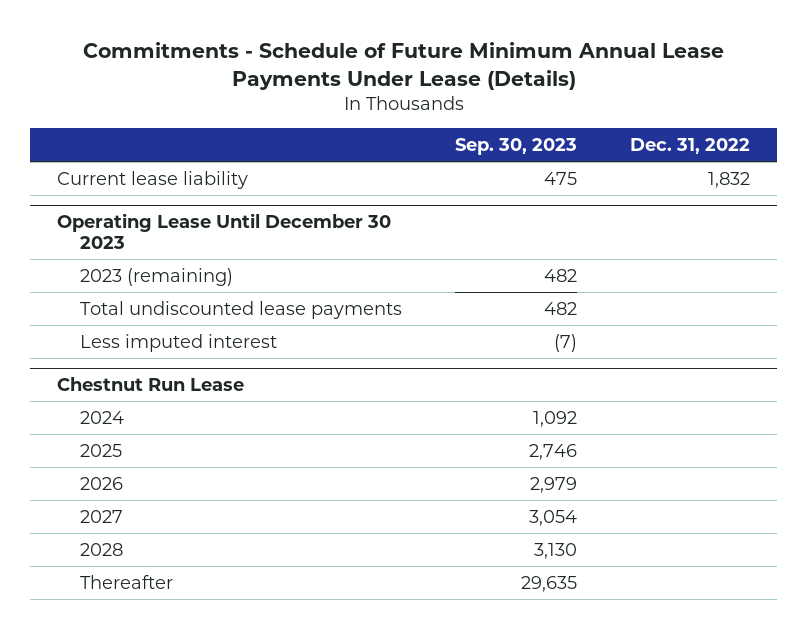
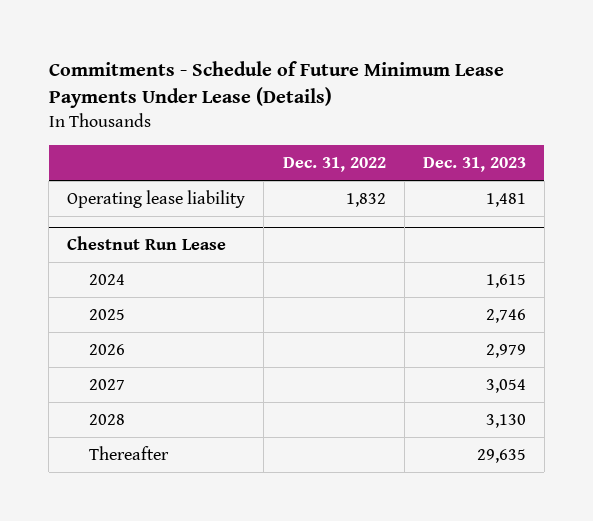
- Commitments - Schedule of Future Minimum Annual Lease Payments Under Lease (Details)
+ Commitments - Schedule of Future Minimum Lease Payments Under Lease (Details)
- | Sep. 30, 2023 | Dec. 31, 2022
+ | Dec. 31, 2022 | Dec. 31, 2023
- Current lease liability | 475 | 1,832
- Operating Lease Until December 30 2023
- 2023 (remaining) | 482 |
- Total undiscounted lease payments | 482 |
- Less imputed interest | (7) |
+ Operating lease liability | 1,832 | 1,481

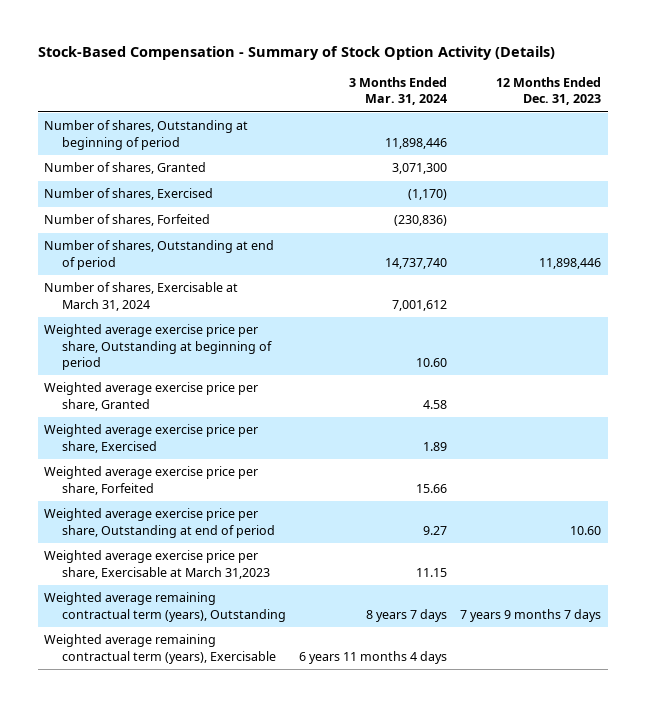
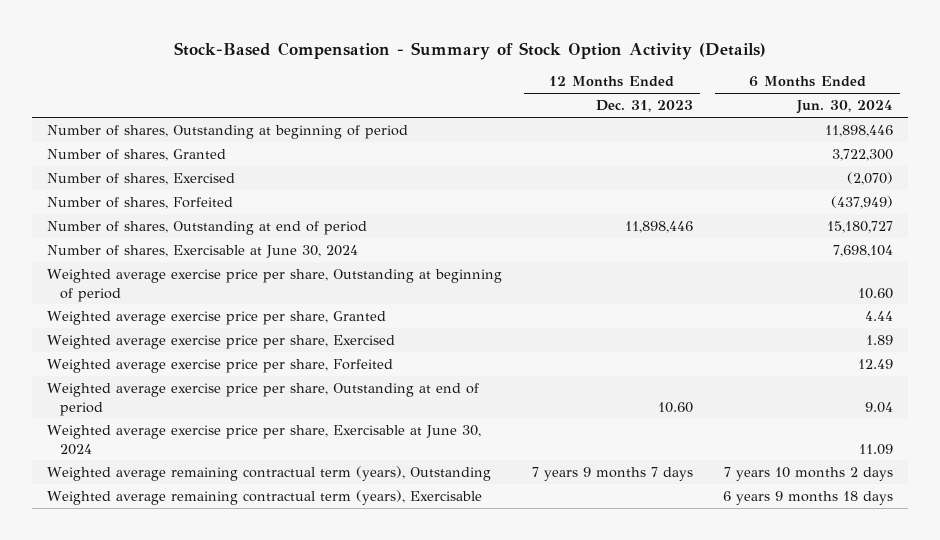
- | 3 Months Ended Mar. 31, 2024 | 12 Months Ended Dec. 31, 2023
+ | 12 Months Ended Dec. 31, 2023 | 6 Months Ended Jun. 30, 2024
- Number of shares, Exercisable at March 31, 2024 | 7,001,612 |
+ Number of shares, Exercisable at June 30, 2024 | | 7,698,104
- Weighted average exercise price per share, Exercisable at March 31,2023 | 11.15 |
+ Weighted average exercise price per share, Exercisable at June 30, 2024 | | 11.09

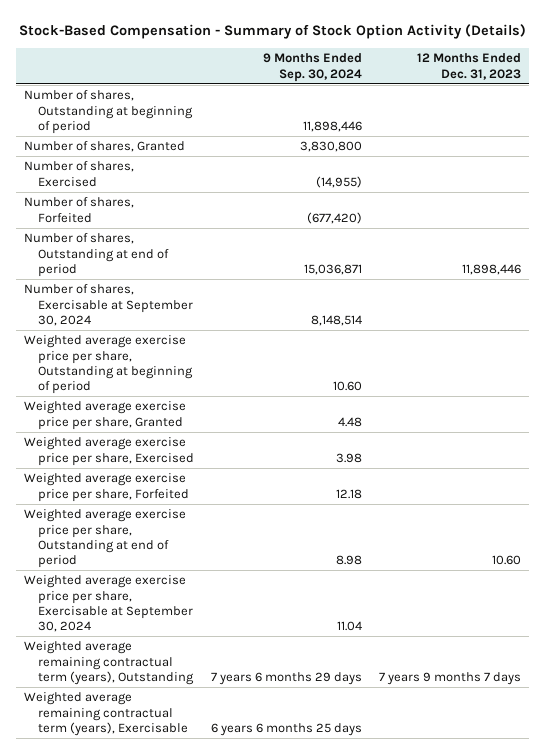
- | 12 Months Ended Dec. 31, 2023 | 6 Months Ended Jun. 30, 2024
+ | 9 Months Ended Sep. 30, 2024 | 12 Months Ended Dec. 31, 2023
- Number of shares, Exercisable at June 30, 2024 | | 7,698,104
+ Number of shares, Exercisable at September 30, 2024 | 8,148,514 |
- Weighted average exercise price per share, Exercisable at June 30, 2024 | | 11.09
+ Weighted average exercise price per share, Exercisable at September 30, 2024 | 11.04 |

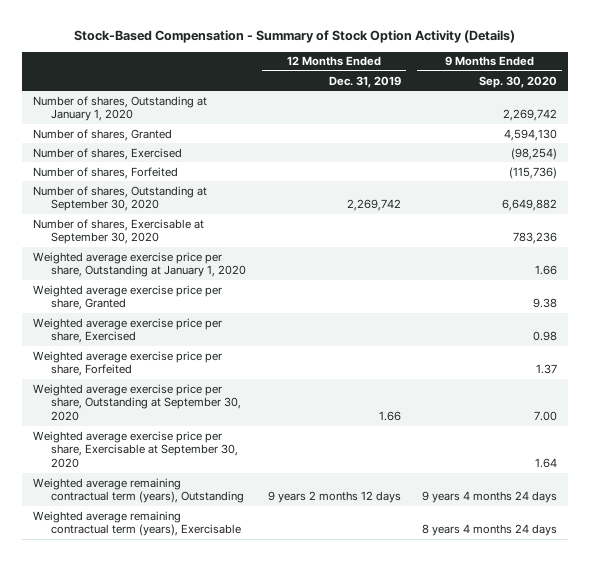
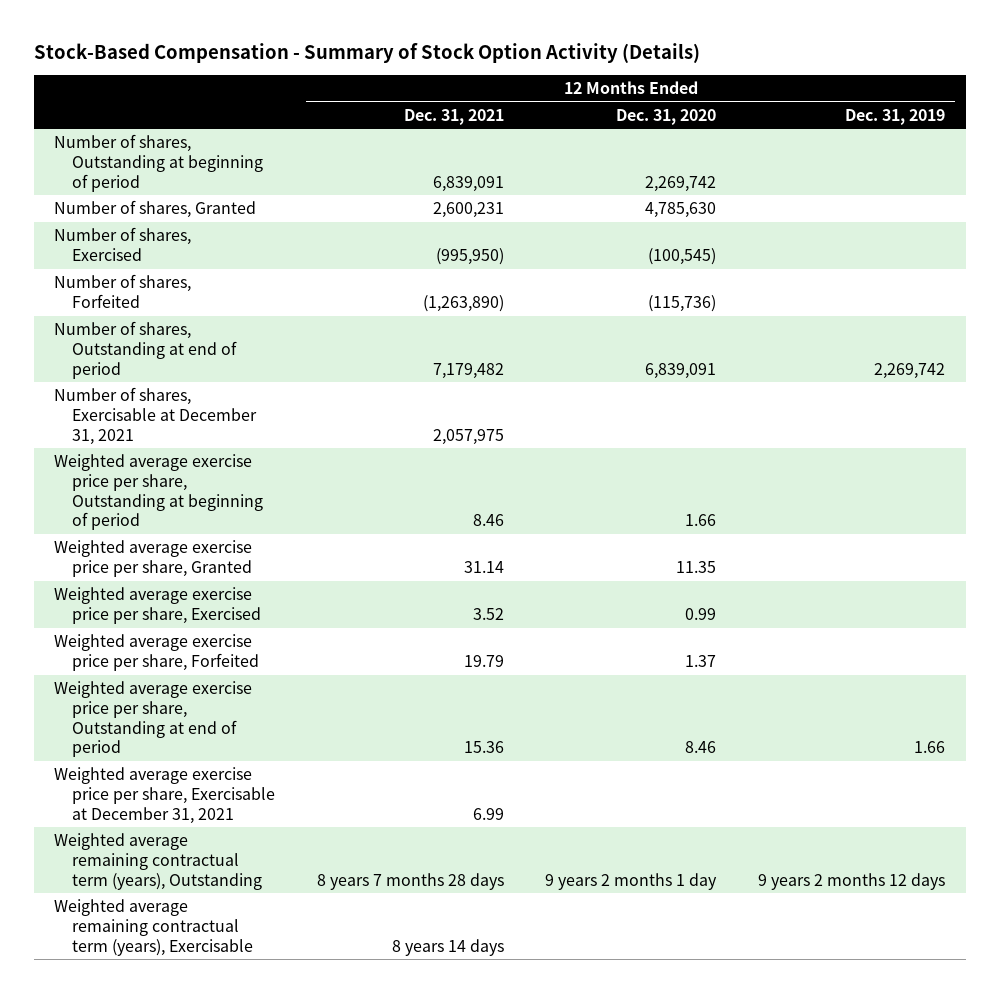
- | 12 Months Ended Dec. 31, 2019 | 9 Months Ended Sep. 30, 2020
+ | 12 Months Ended Dec. 31, 2021 | 12 Months Ended Dec. 31, 2020 | 12 Months Ended Dec. 31, 2019
- Number of shares, Outstanding at January 1, 2020 | | 2,269,742
+ Number of shares, Outstanding at beginning of period | 6,839,091 | 2,269,742 |
- Number of shares, Outstanding at September 30, 2020 | 2,269,742 | 6,649,882
- Number of shares, Exercisable at September 30, 2020 | | 783,236
- Weighted average exercise price per share, Outstanding at January 1, 2020 | | 1.66
+ Number of shares, Outstanding at end of period | 7,179,482 | 6,839,091 | 2,269,742
+ Number of shares, Exercisable at December 31, 2021 | 2,057,975 | |
+ Weighted average exercise price per share, Outstanding at beginning of period | 8.46 | 1.66 |
- Weighted average exercise price per share, Outstanding at September 30, 2020 | 1.66 | 7.00
- Weighted average exercise price per share, Exercisable at September 30, 2020 | | 1.64
+ Weighted average exercise price per share, Outstanding at end of period | 15.36 | 8.46 | 1.66
+ Weighted average exercise price per share, Exercisable at December 31, 2021 | 6.99 | |

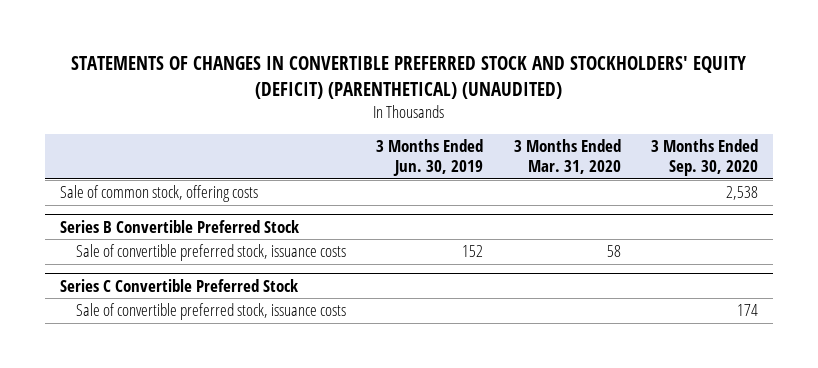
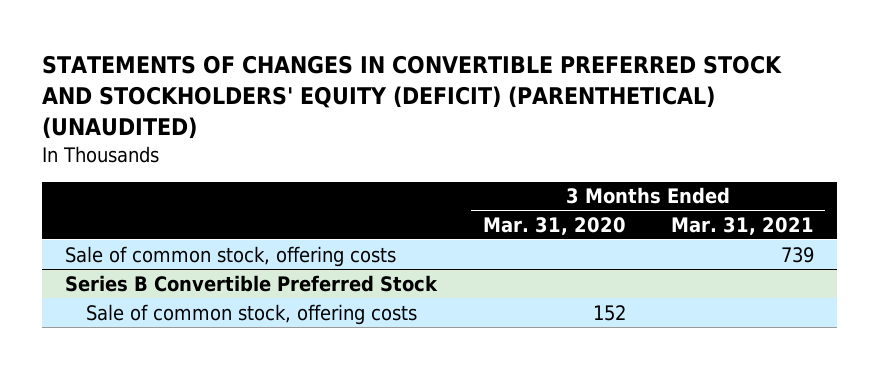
- | 3 Months Ended Jun. 30, 2019 | 3 Months Ended Mar. 31, 2020 | 3 Months Ended Sep. 30, 2020
+ | 3 Months Ended Mar. 31, 2020 | 3 Months Ended Mar. 31, 2021
@ Series B Convertible Preferred Stock
- Sale of convertible preferred stock, issuance costs | 152 | 58 |
- Series C Convertible Preferred Stock
- Sale of convertible preferred stock, issuance costs | | | 174
@ Series B Convertible Preferred Stock
+ Sale of common stock, offering costs | 152 |

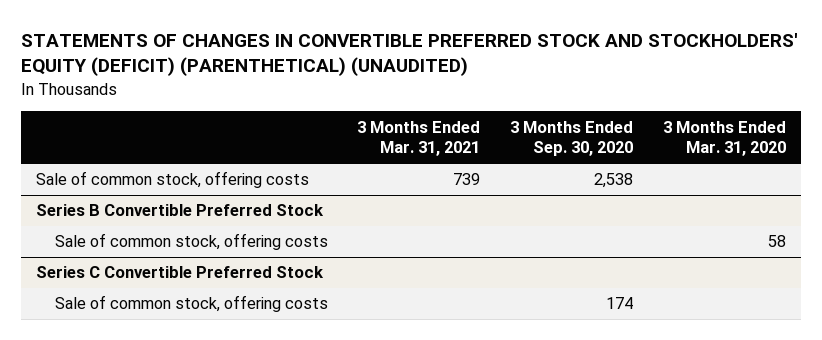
- | 3 Months Ended Mar. 31, 2020 | 3 Months Ended Mar. 31, 2021
+ | 3 Months Ended Mar. 31, 2021 | 3 Months Ended Sep. 30, 2020 | 3 Months Ended Mar. 31, 2020
@ Series B Convertible Preferred Stock
- Sale of common stock, offering costs | 152 |
+ Sale of common stock, offering costs | | | 58
+ Series C Convertible Preferred Stock
+ Sale of common stock, offering costs | | 174 |

